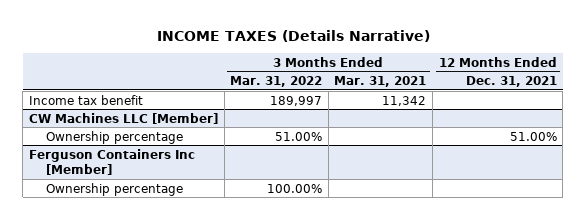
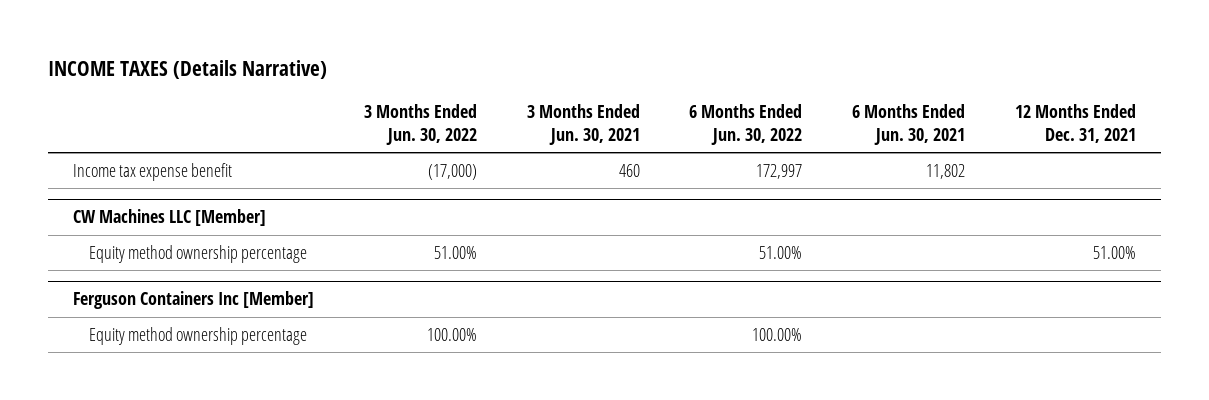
- | 3 Months Ended Mar. 31, 2022 | 3 Months Ended Mar. 31, 2021 | 12 Months Ended Dec. 31, 2021
+ | 3 Months Ended Jun. 30, 2022 | 3 Months Ended Jun. 30, 2021 | 6 Months Ended Jun. 30, 2022 | 6 Months Ended Jun. 30, 2021 | 12 Months Ended Dec. 31, 2021
- Income tax benefit | 189,997 | 11,342 |
+ Income tax expense benefit | (17,000) | 460 | 172,997 | 11,802 |
@ CW Machines LLC [Member]
- Ownership percentage | 51.00% | | 51.00%
+ Equity method ownership percentage | 51.00% | | 51.00% | | 51.00%
@ Ferguson Containers Inc [Member]
- Ownership percentage | 100.00% | |
+ Equity method ownership percentage | 100.00% | | 100.00% | |

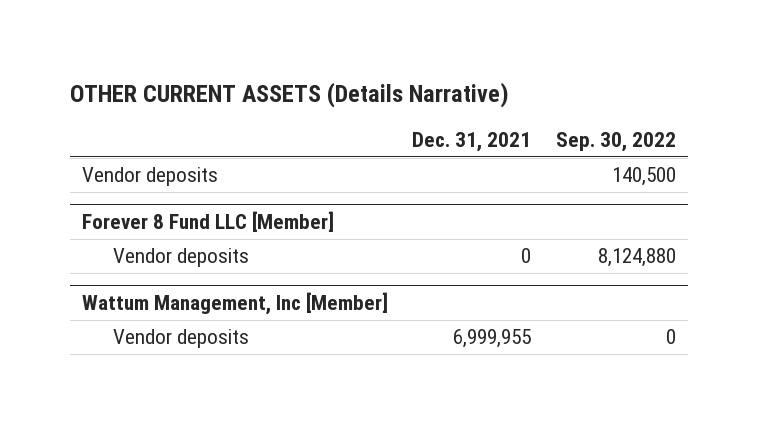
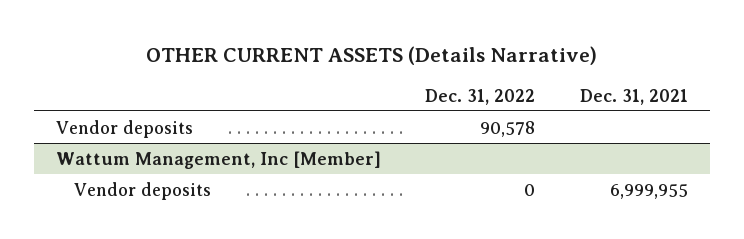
- | Dec. 31, 2021 | Sep. 30, 2022
+ | Dec. 31, 2022 | Dec. 31, 2021
- Forever 8 Fund LLC [Member]
- Vendor deposits | 0 | 8,124,880

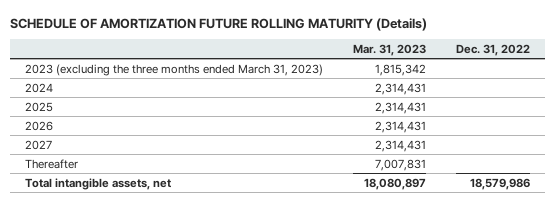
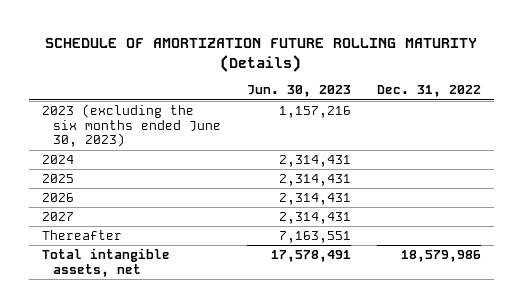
- | Mar. 31, 2023 | Dec. 31, 2022
+ | Jun. 30, 2023 | Dec. 31, 2022
- 2023 (excluding the three months ended March 31, 2023) | 1,815,342 |
+ 2023 (excluding the six months ended June 30, 2023) | 1,157,216 |

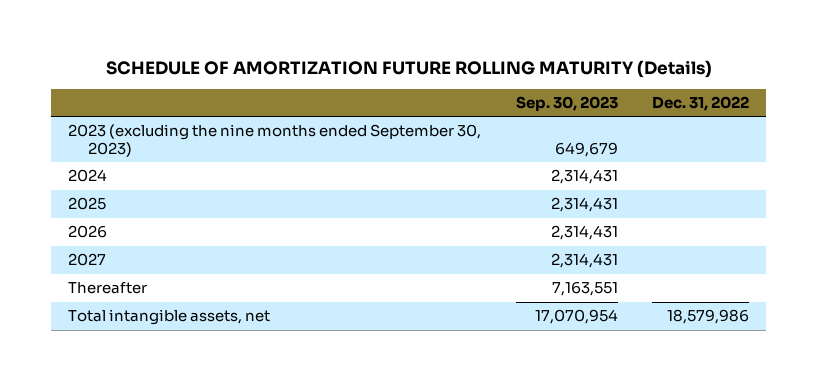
- | Jun. 30, 2023 | Dec. 31, 2022
+ | Sep. 30, 2023 | Dec. 31, 2022
- 2023 (excluding the six months ended June 30, 2023) | 1,157,216 |
+ 2023 (excluding the nine months ended September 30, 2023) | 649,679 |

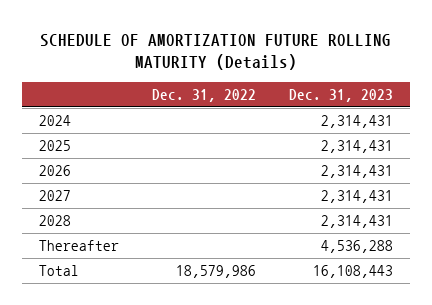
- | Sep. 30, 2023 | Dec. 31, 2022
+ | Dec. 31, 2022 | Dec. 31, 2023
- 2023 (excluding the nine months ended September 30, 2023) | 649,679 |
+ 2028 | | 2,314,431
- Total intangible assets, net | 17,070,954 | 18,579,986
+ Total | 18,579,986 | 16,108,443

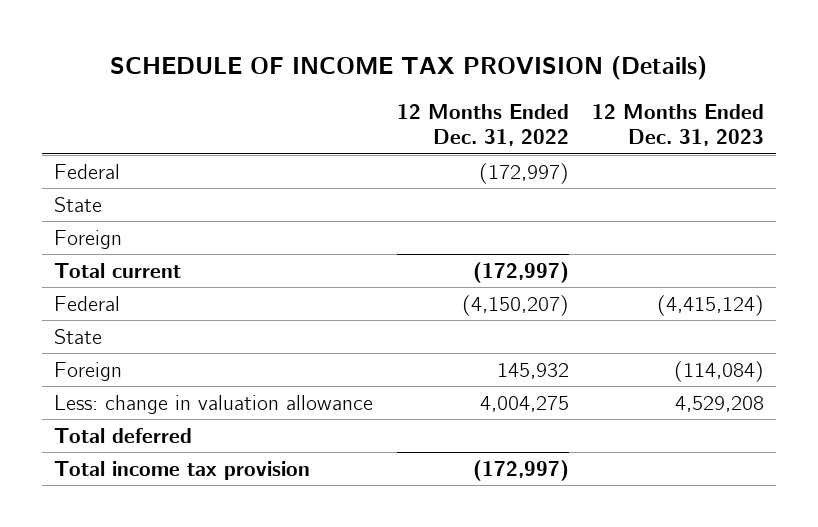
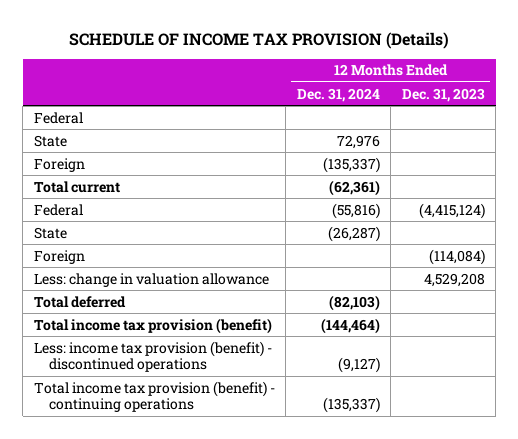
- | 12 Months Ended Dec. 31, 2022 | 12 Months Ended Dec. 31, 2023
+ | 12 Months Ended Dec. 31, 2024 | 12 Months Ended Dec. 31, 2023
- Total income tax provision | (172,997) |
+ Total income tax provision (benefit) | (144,464) |
+ Less: income tax provision (benefit) - discontinued operations | (9,127) |
+ Total income tax provision (benefit) - continuing operations | (135,337) |

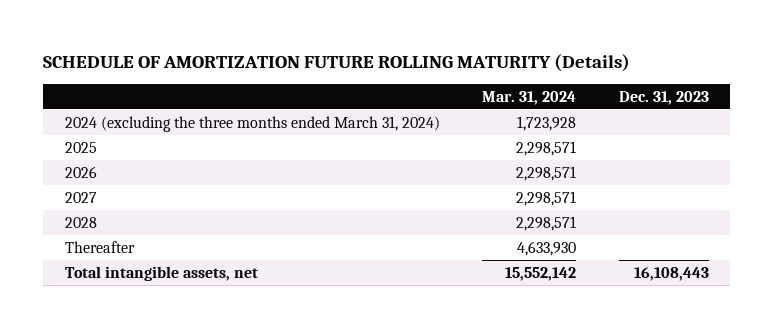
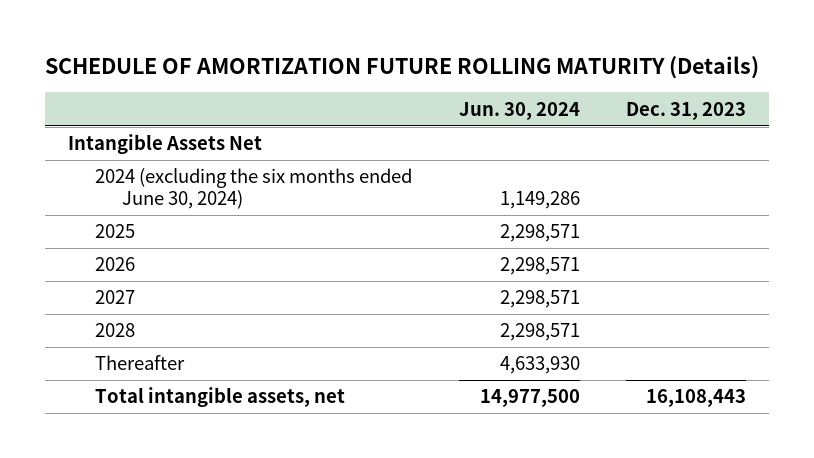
- | Mar. 31, 2024 | Dec. 31, 2023
+ | Jun. 30, 2024 | Dec. 31, 2023
- 2024 (excluding the three months ended March 31, 2024) | 1,723,928 |
+ Intangible Assets Net
+ 2024 (excluding the six months ended June 30, 2024) | 1,149,286 |

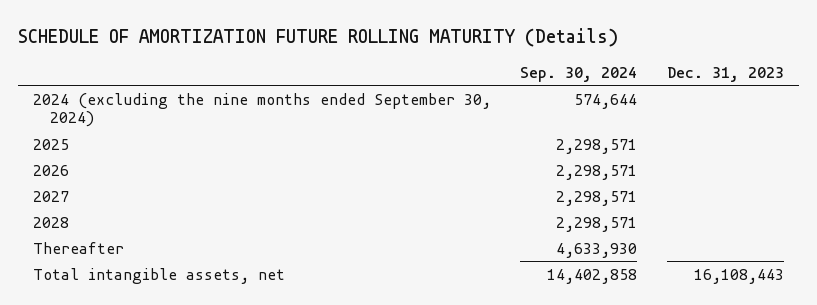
- | Jun. 30, 2024 | Dec. 31, 2023
+ | Sep. 30, 2024 | Dec. 31, 2023
- Intangible Assets Net
- 2024 (excluding the six months ended June 30, 2024) | 1,149,286 |
+ 2024 (excluding the nine months ended September 30, 2024) | 574,644 |

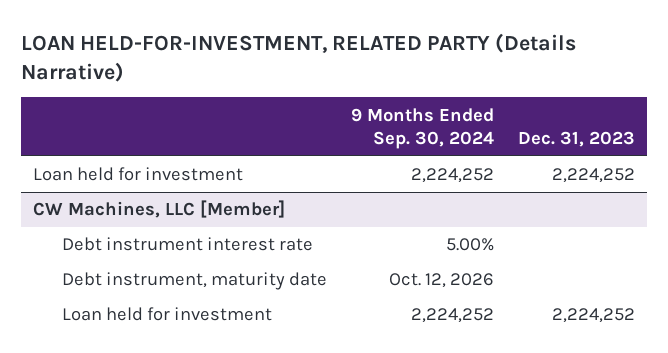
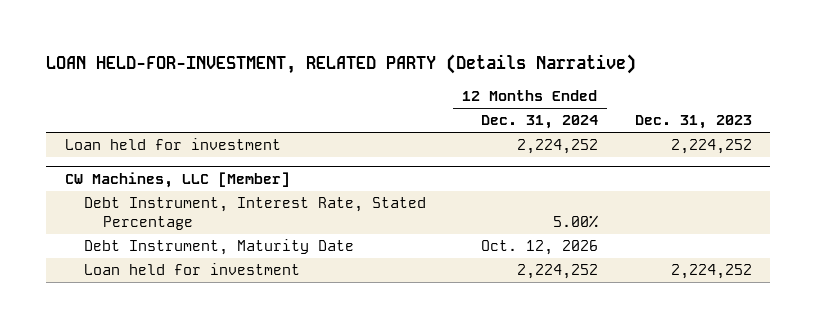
- | 9 Months Ended Sep. 30, 2024 | Dec. 31, 2023
+ | 12 Months Ended Dec. 31, 2024 | Dec. 31, 2023
@ CW Machines, LLC [Member]
- Debt instrument interest rate | 5.00% |
- Debt instrument, maturity date | Oct. 12, 2026 |
+ Debt Instrument, Interest Rate, Stated Percentage | 5.00% |
+ Debt Instrument, Maturity Date | Oct. 12, 2026 |

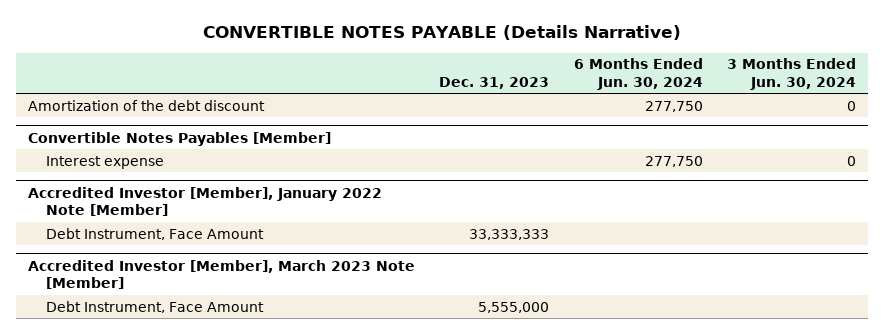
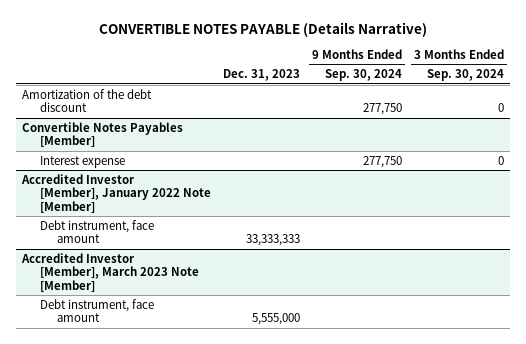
- | Dec. 31, 2023 | 6 Months Ended Jun. 30, 2024 | 3 Months Ended Jun. 30, 2024
+ | Dec. 31, 2023 | 9 Months Ended Sep. 30, 2024 | 3 Months Ended Sep. 30, 2024
@ Accredited Investor [Member], January 2022 Note [Member]
- Debt Instrument, Face Amount | 33,333,333 | |
+ Debt instrument, face amount | 33,333,333 | |
@ Accredited Investor [Member], March 2023 Note [Member]
- Debt Instrument, Face Amount | 5,555,000 | |
+ Debt instrument, face amount | 5,555,000 | |

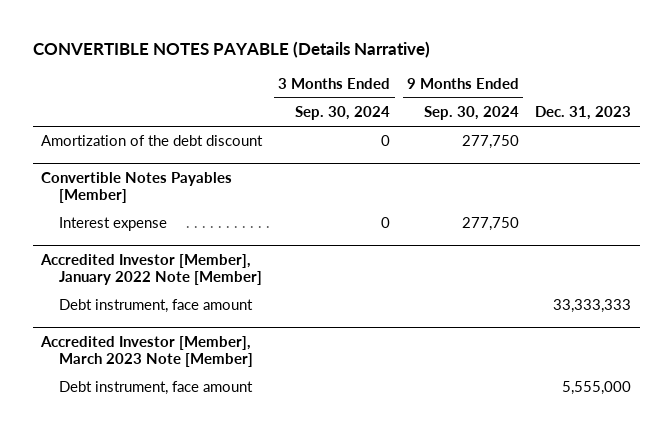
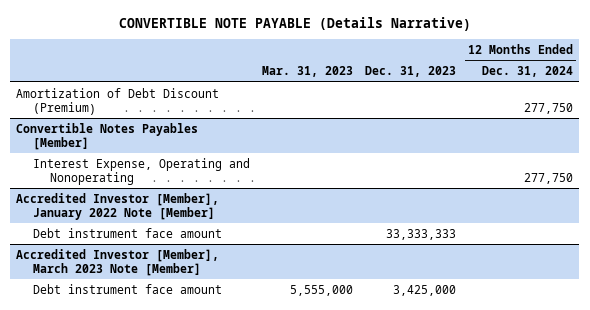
- CONVERTIBLE NOTES PAYABLE (Details Narrative)
+ CONVERTIBLE NOTE PAYABLE (Details Narrative)
- | 3 Months Ended Sep. 30, 2024 | 9 Months Ended Sep. 30, 2024 | Dec. 31, 2023
+ | Mar. 31, 2023 | Dec. 31, 2023 | 12 Months Ended Dec. 31, 2024
- Amortization of the debt discount | 0 | 277,750 |
+ Amortization of Debt Discount (Premium) | | | 277,750
@ Convertible Notes Payables [Member]
- Interest expense | 0 | 277,750 |
+ Interest Expense, Operating and Nonoperating | | | 277,750
@ Accredited Investor [Member], January 2022 Note [Member]
- Debt instrument, face amount | | | 33,333,333
+ Debt instrument face amount | | 33,333,333 |
@ Accredited Investor [Member], March 2023 Note [Member]
- Debt instrument, face amount | | | 5,555,000
+ Debt instrument face amount | 5,555,000 | 3,425,000 |

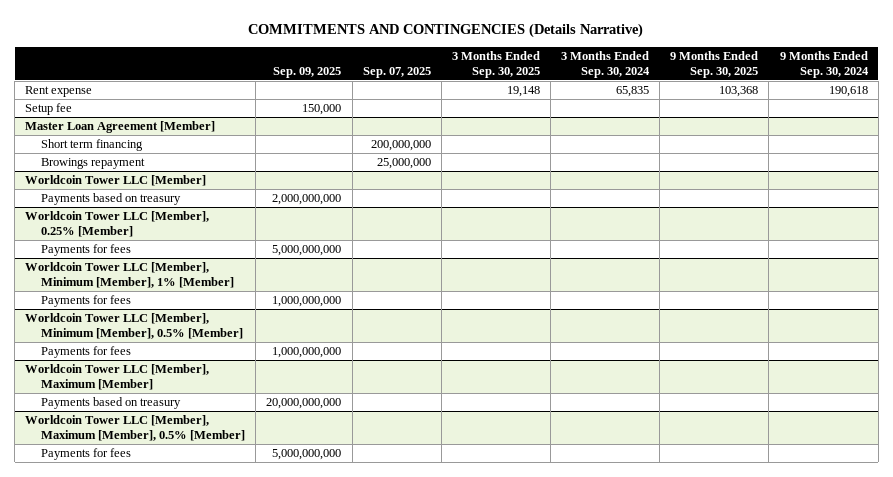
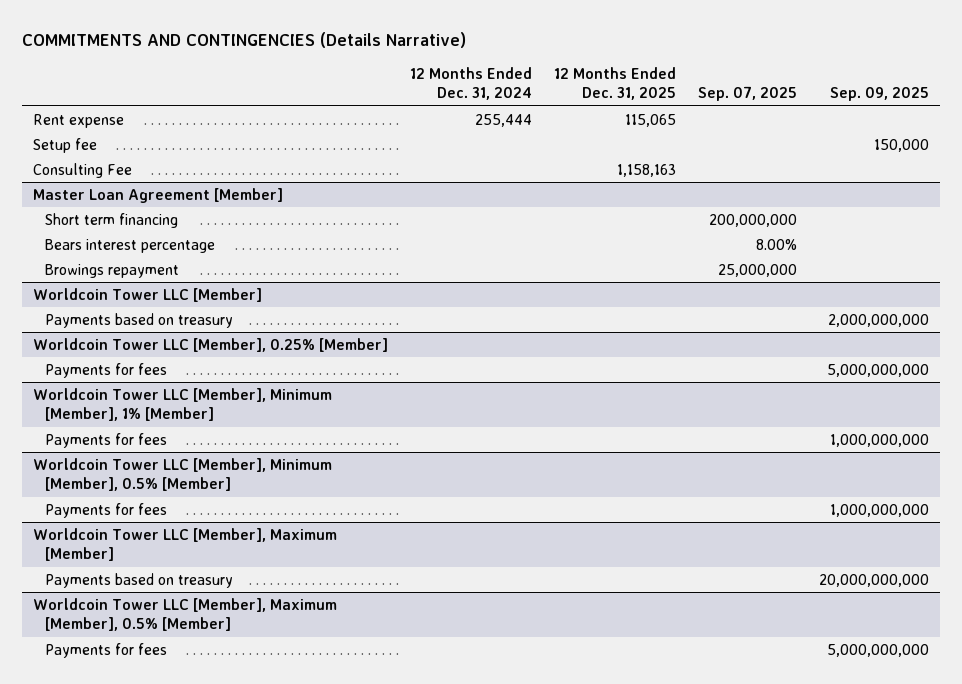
- | Sep. 09, 2025 | Sep. 07, 2025 | 3 Months Ended Sep. 30, 2025 | 3 Months Ended Sep. 30, 2024 | 9 Months Ended Sep. 30, 2025 | 9 Months Ended Sep. 30, 2024
+ | 12 Months Ended Dec. 31, 2024 | 12 Months Ended Dec. 31, 2025 | Sep. 07, 2025 | Sep. 09, 2025
+ Consulting Fee | | 1,158,163 | |
@ Master Loan Agreement [Member]
+ Bears interest percentage | | | 8.00% |

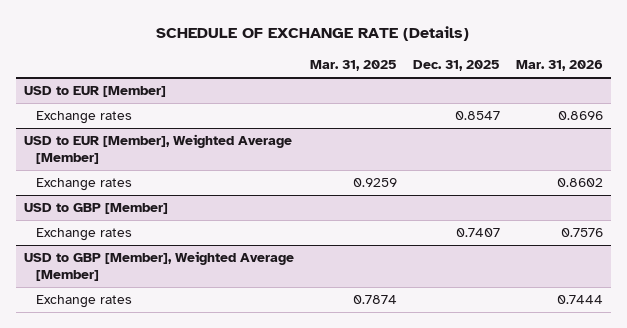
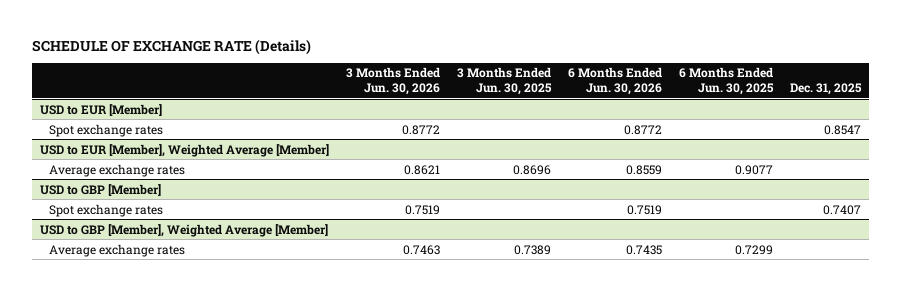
- | Mar. 31, 2025 | Dec. 31, 2025 | Mar. 31, 2026
+ | 3 Months Ended Jun. 30, 2026 | 3 Months Ended Jun. 30, 2025 | 6 Months Ended Jun. 30, 2026 | 6 Months Ended Jun. 30, 2025 | Dec. 31, 2025
@ USD to EUR [Member]
- Exchange rates | | 0.8547 | 0.8696
+ Spot exchange rates | 0.8772 | | 0.8772 | | 0.8547
@ USD to EUR [Member], Weighted Average [Member]
- Exchange rates | 0.9259 | | 0.8602
+ Average exchange rates | 0.8621 | 0.8696 | 0.8559 | 0.9077 |
@ USD to GBP [Member]
- Exchange rates | | 0.7407 | 0.7576
+ Spot exchange rates | 0.7519 | | 0.7519 | | 0.7407
@ USD to GBP [Member], Weighted Average [Member]
- Exchange rates | 0.7874 | | 0.7444
+ Average exchange rates | 0.7463 | 0.7389 | 0.7435 | 0.7299 |

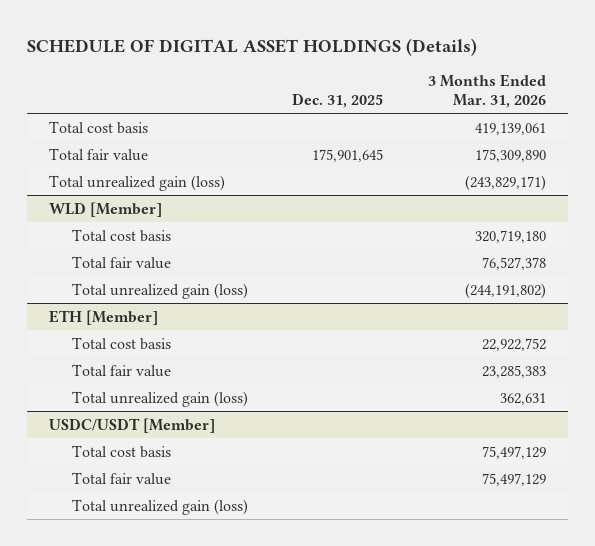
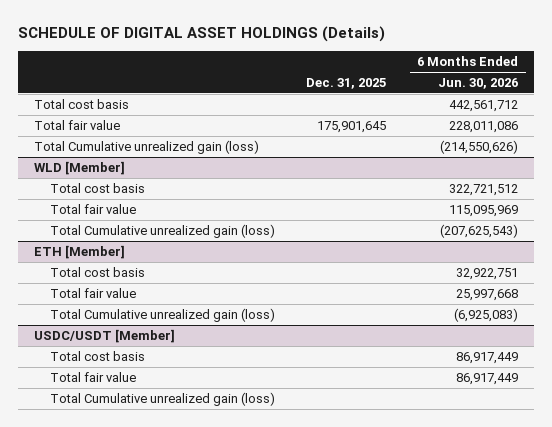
- | Dec. 31, 2025 | 3 Months Ended Mar. 31, 2026
+ | Dec. 31, 2025 | 6 Months Ended Jun. 30, 2026
- Total unrealized gain (loss) | | (243,829,171)
+ Total Cumulative unrealized gain (loss) | | (214,550,626)
@ WLD [Member]
- Total unrealized gain (loss) | | (244,191,802)
+ Total Cumulative unrealized gain (loss) | | (207,625,543)
@ ETH [Member]
- Total unrealized gain (loss) | | 362,631
+ Total Cumulative unrealized gain (loss) | | (6,925,083)
@ USDC/USDT [Member]
- Total unrealized gain (loss)
+ Total Cumulative unrealized gain (loss)

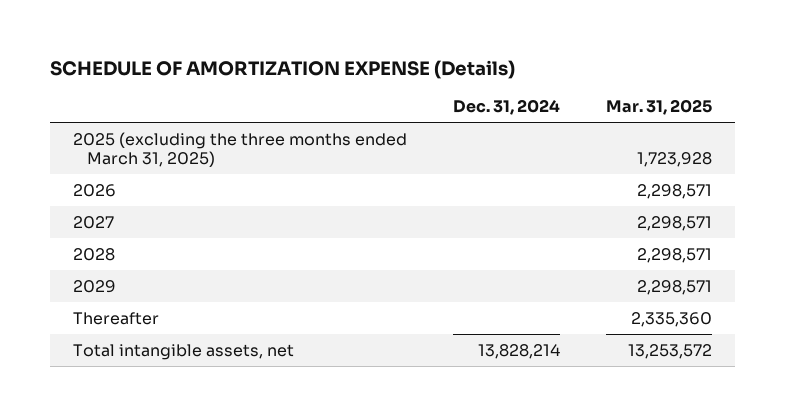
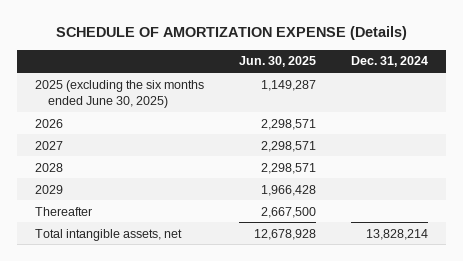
- | Dec. 31, 2024 | Mar. 31, 2025
+ | Jun. 30, 2025 | Dec. 31, 2024
- 2025 (excluding the three months ended March 31, 2025) | | 1,723,928
+ 2025 (excluding the six months ended June 30, 2025) | 1,149,287 |

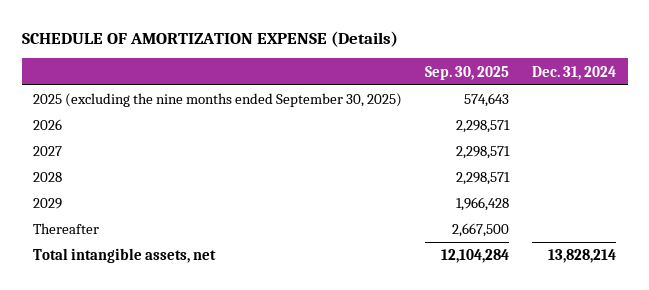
- | Jun. 30, 2025 | Dec. 31, 2024
+ | Sep. 30, 2025 | Dec. 31, 2024
- 2025 (excluding the six months ended June 30, 2025) | 1,149,287 |
+ 2025 (excluding the nine months ended September 30, 2025) | 574,643 |

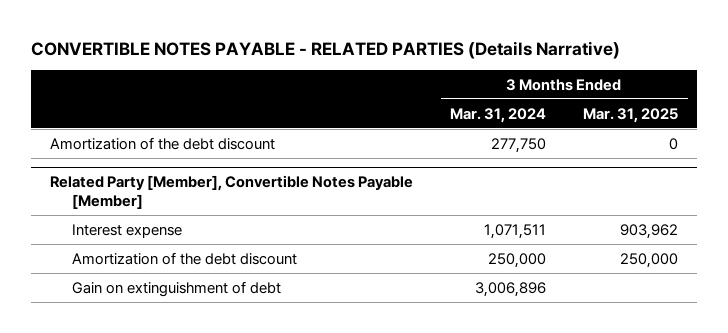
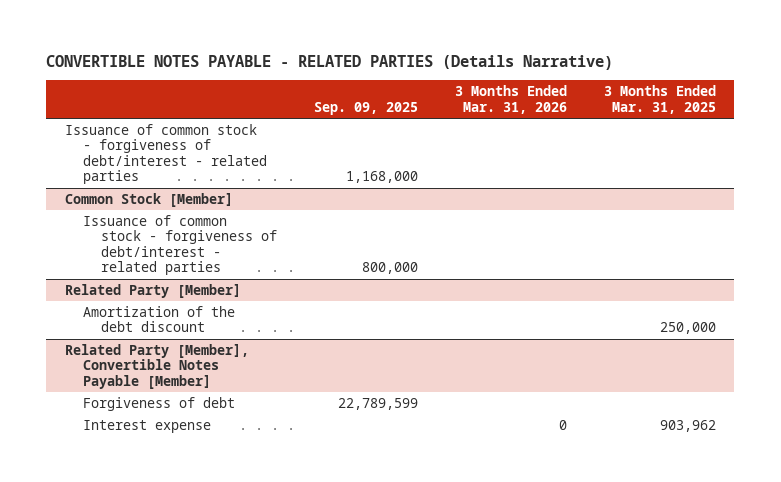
- | 3 Months Ended Mar. 31, 2024 | 3 Months Ended Mar. 31, 2025
+ | Sep. 09, 2025 | 3 Months Ended Mar. 31, 2026 | 3 Months Ended Mar. 31, 2025
- Amortization of the debt discount | 277,750 | 0
+ Issuance of common stock - forgiveness of debt/interest - related parties | 1,168,000 | |
+ Common Stock [Member]
+ Issuance of common stock - forgiveness of debt/interest - related parties | 800,000 | |
+ Related Party [Member]
+ Amortization of the debt discount | | | 250,000
@ Related Party [Member], Convertible Notes Payable [Member]
+ Forgiveness of debt | 22,789,599 | |
- Amortization of the debt discount | 250,000 | 250,000
- Gain on extinguishment of debt | 3,006,896 |

